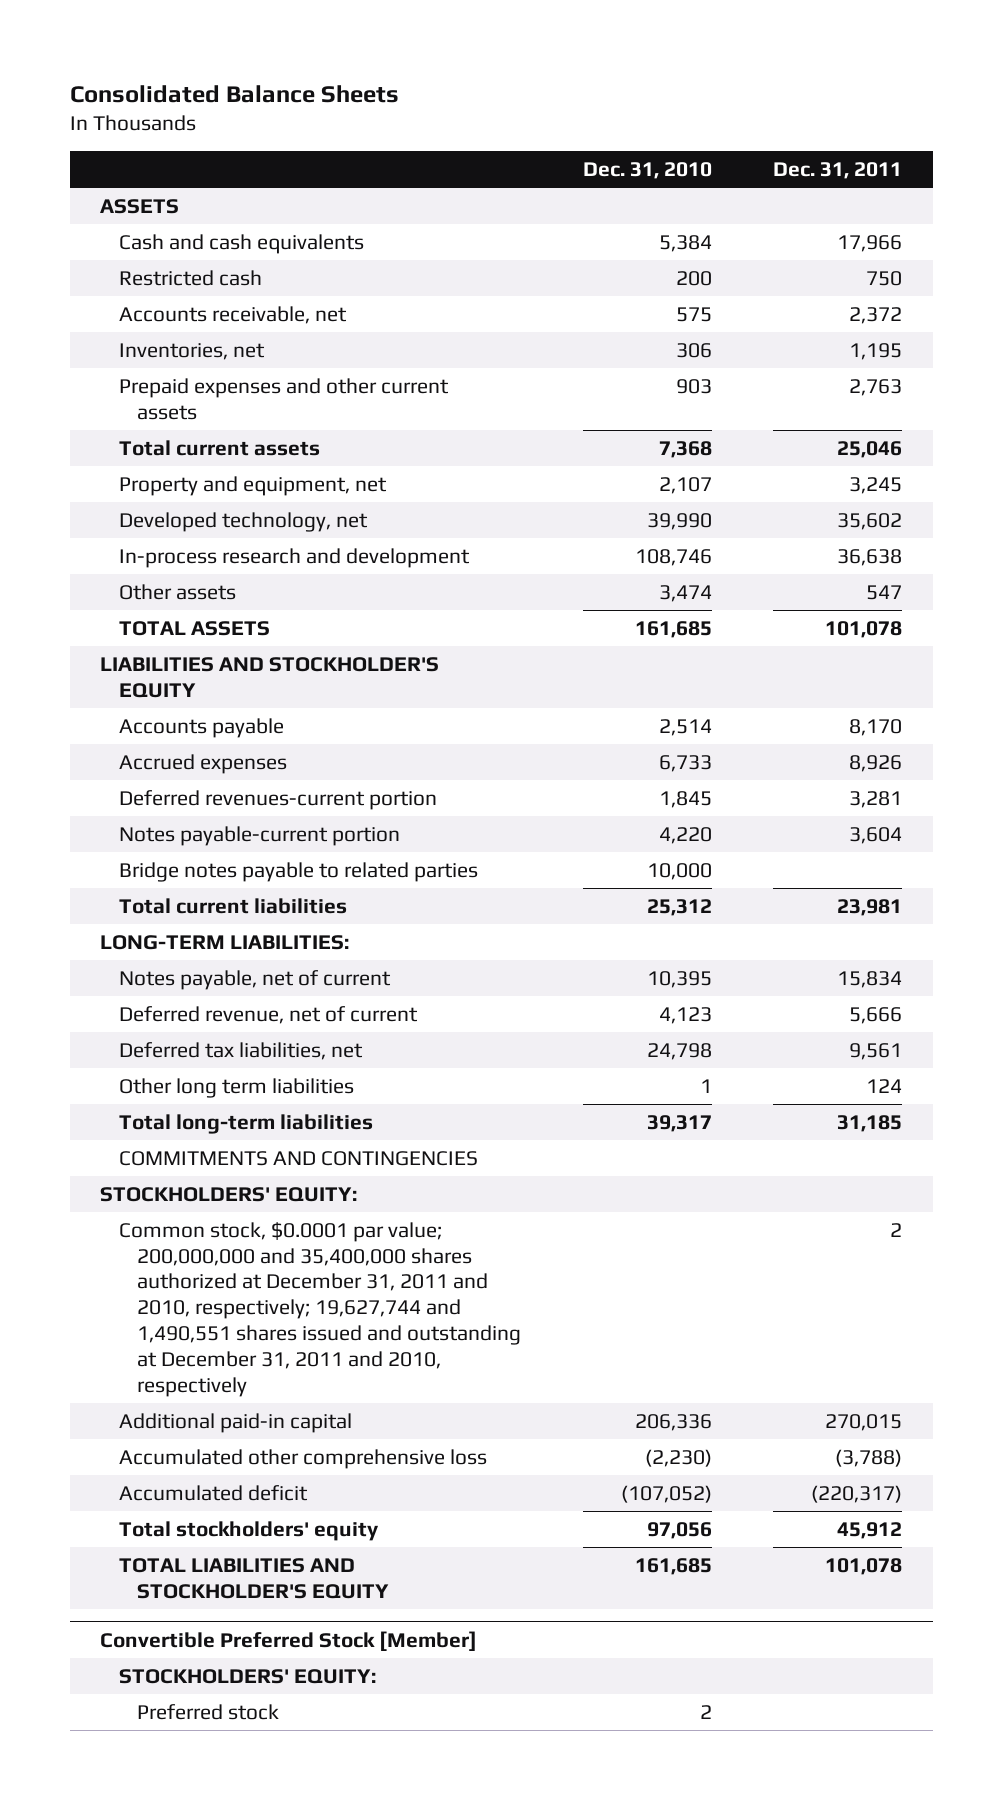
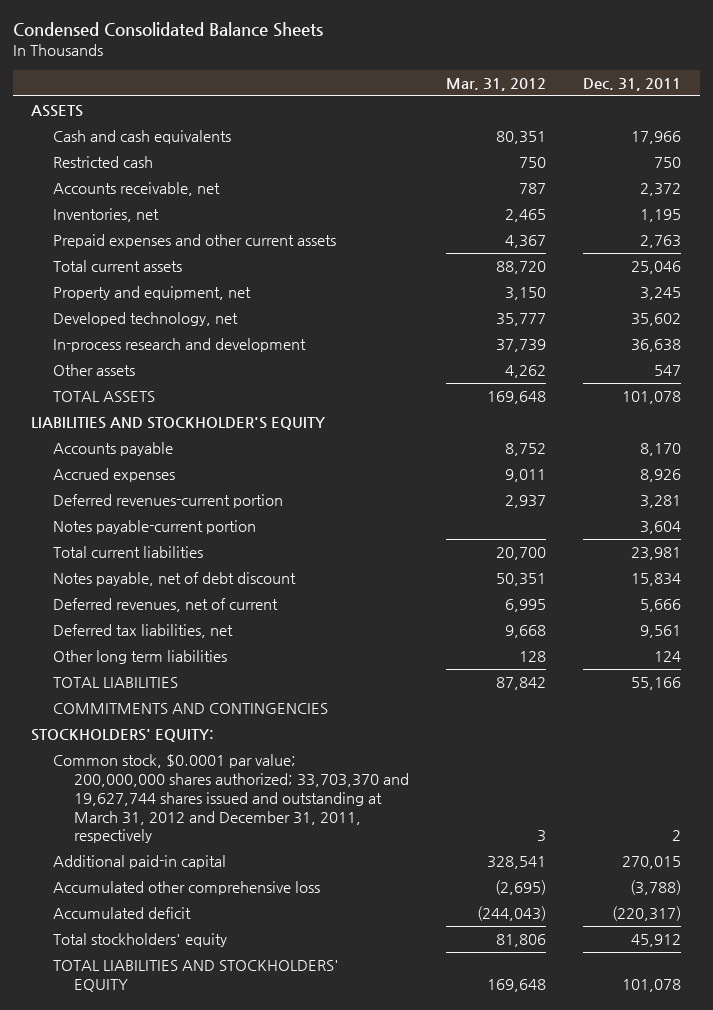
- Consolidated Balance Sheets
+ Condensed Consolidated Balance Sheets
- | Dec. 31, 2010 | Dec. 31, 2011
+ | Mar. 31, 2012 | Dec. 31, 2011
- Bridge notes payable to related parties | 10,000 |
- LONG-TERM LIABILITIES:
- Notes payable, net of current | 10,395 | 15,834
- Deferred revenue, net of current | 4,123 | 5,666
+ Notes payable, net of debt discount | 50,351 | 15,834
+ Deferred revenues, net of current | 6,995 | 5,666
- Total long-term liabilities | 39,317 | 31,185
+ TOTAL LIABILITIES | 87,842 | 55,166
- Common stock, $0.0001 par value; 200,000,000 and 35,400,000 shares authorized at December 31, 2011 and 2010, respectively; 19,627,744 and 1,490,551 shares issued and outstanding at December 31, 2011 and 2010, respectively | | 2
+ Common stock, $0.0001 par value; 200,000,000 shares authorized; 33,703,370 and 19,627,744 shares issued and outstanding at March 31, 2012 and December 31, 2011, respectively | 3 | 2
- TOTAL LIABILITIES AND STOCKHOLDER'S EQUITY | 161,685 | 101,078
- Convertible Preferred Stock [Member]
- STOCKHOLDERS' EQUITY:
- Preferred stock | 2 |
+ TOTAL LIABILITIES AND STOCKHOLDERS' EQUITY | 169,648 | 101,078

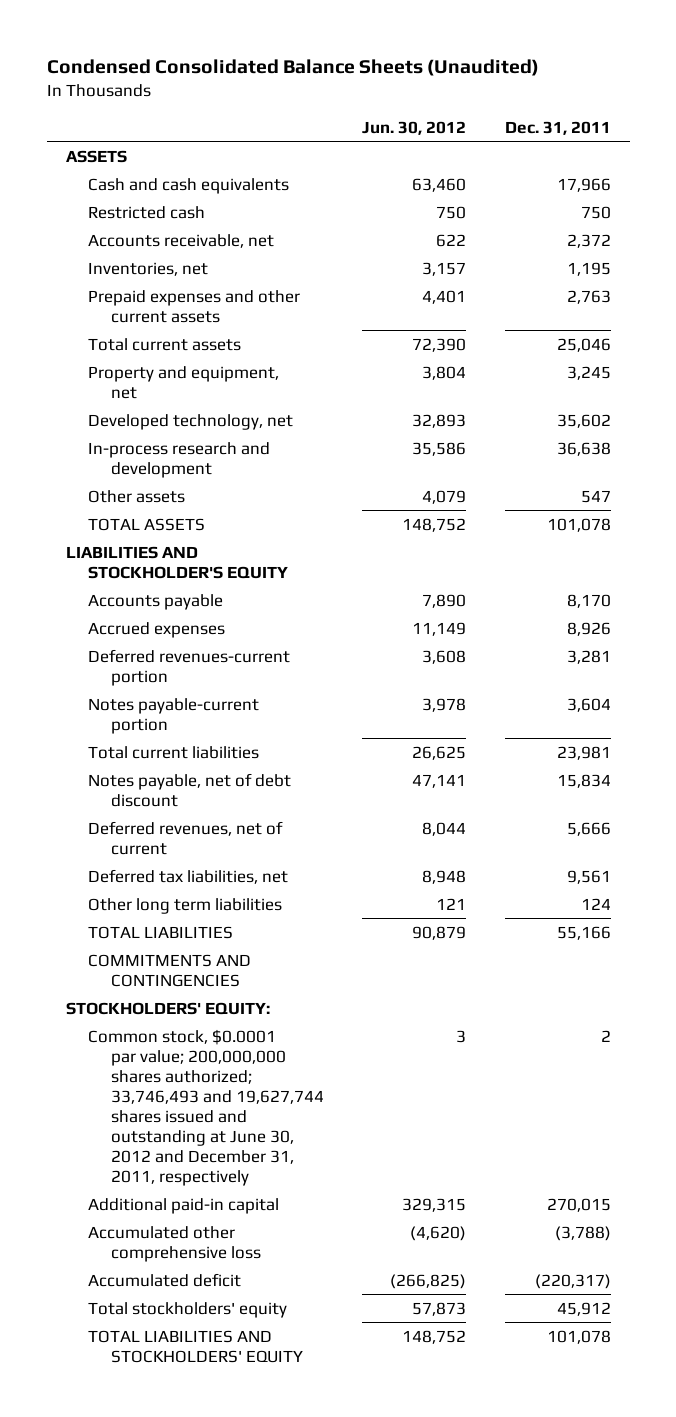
- Condensed Consolidated Balance Sheets
+ Condensed Consolidated Balance Sheets (Unaudited)
- | Mar. 31, 2012 | Dec. 31, 2011
+ | Jun. 30, 2012 | Dec. 31, 2011
- Common stock, $0.0001 par value; 200,000,000 shares authorized; 33,703,370 and 19,627,744 shares issued and outstanding at March 31, 2012 and December 31, 2011, respectively | 3 | 2
+ Common stock, $0.0001 par value; 200,000,000 shares authorized; 33,746,493 and 19,627,744 shares issued and outstanding at June 30, 2012 and December 31, 2011, respectively | 3 | 2

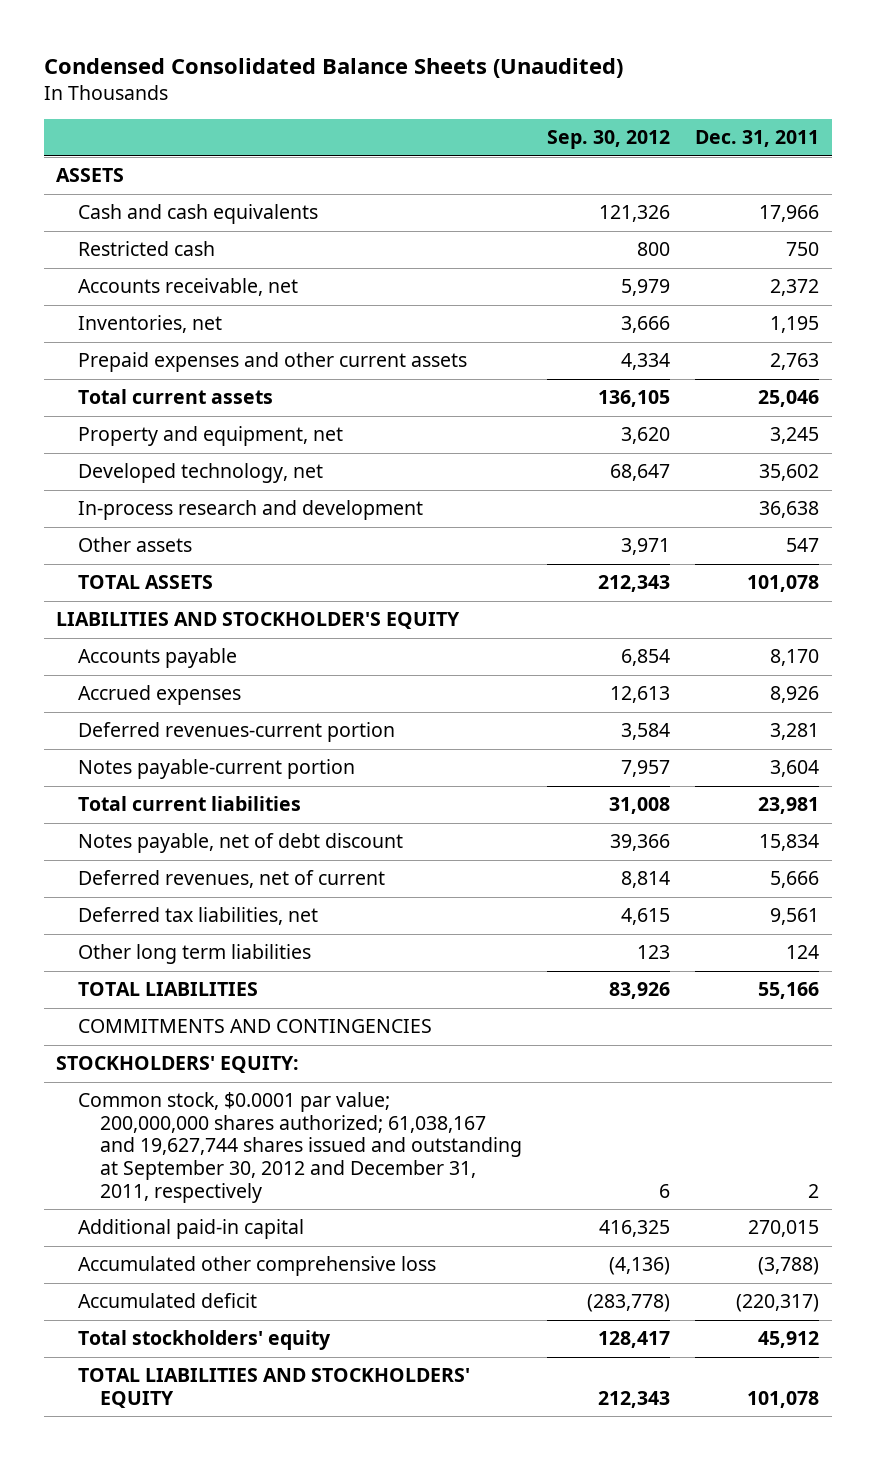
- | Jun. 30, 2012 | Dec. 31, 2011
+ | Sep. 30, 2012 | Dec. 31, 2011
- Common stock, $0.0001 par value; 200,000,000 shares authorized; 33,746,493 and 19,627,744 shares issued and outstanding at June 30, 2012 and December 31, 2011, respectively | 3 | 2
+ Common stock, $0.0001 par value; 200,000,000 shares authorized; 61,038,167 and 19,627,744 shares issued and outstanding at September 30, 2012 and December 31, 2011, respectively | 6 | 2

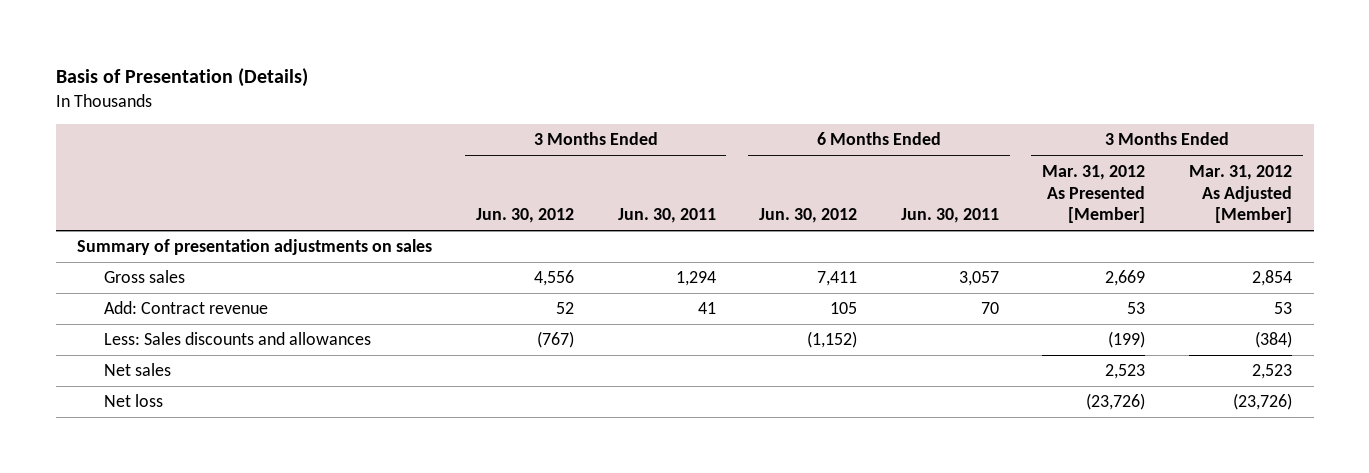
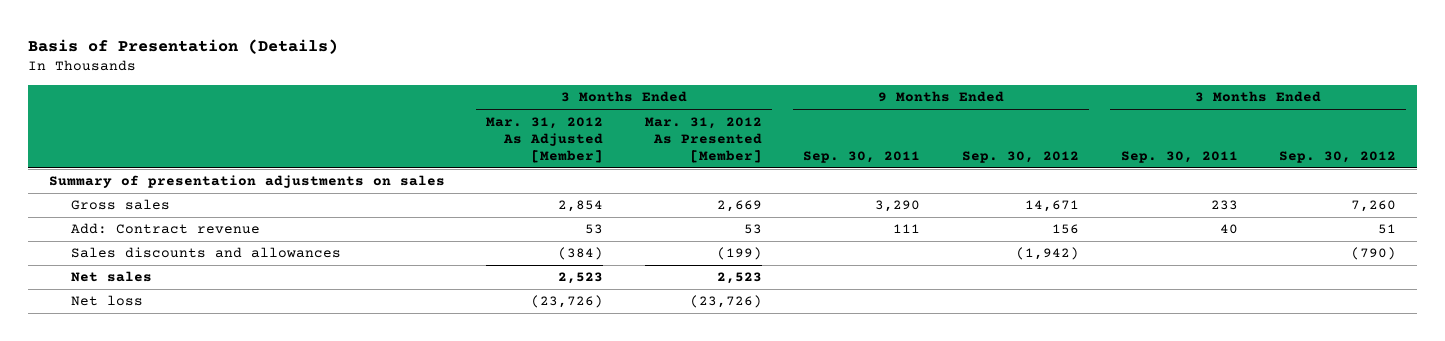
- | 3 Months Ended Jun. 30, 2012 | 3 Months Ended Jun. 30, 2011 | 6 Months Ended Jun. 30, 2012 | 6 Months Ended Jun. 30, 2011 | 3 Months Ended Mar. 31, 2012 As Presented [Member] | 3 Months Ended Mar. 31, 2012 As Adjusted [Member]
+ | 3 Months Ended Mar. 31, 2012 As Adjusted [Member] | 3 Months Ended Mar. 31, 2012 As Presented [Member] | 9 Months Ended Sep. 30, 2011 | 9 Months Ended Sep. 30, 2012 | 3 Months Ended Sep. 30, 2011 | 3 Months Ended Sep. 30, 2012
- Less: Sales discounts and allowances | (767) | | (1,152) | | (199) | (384)
+ Sales discounts and allowances | (384) | (199) | | (1,942) | | (790)

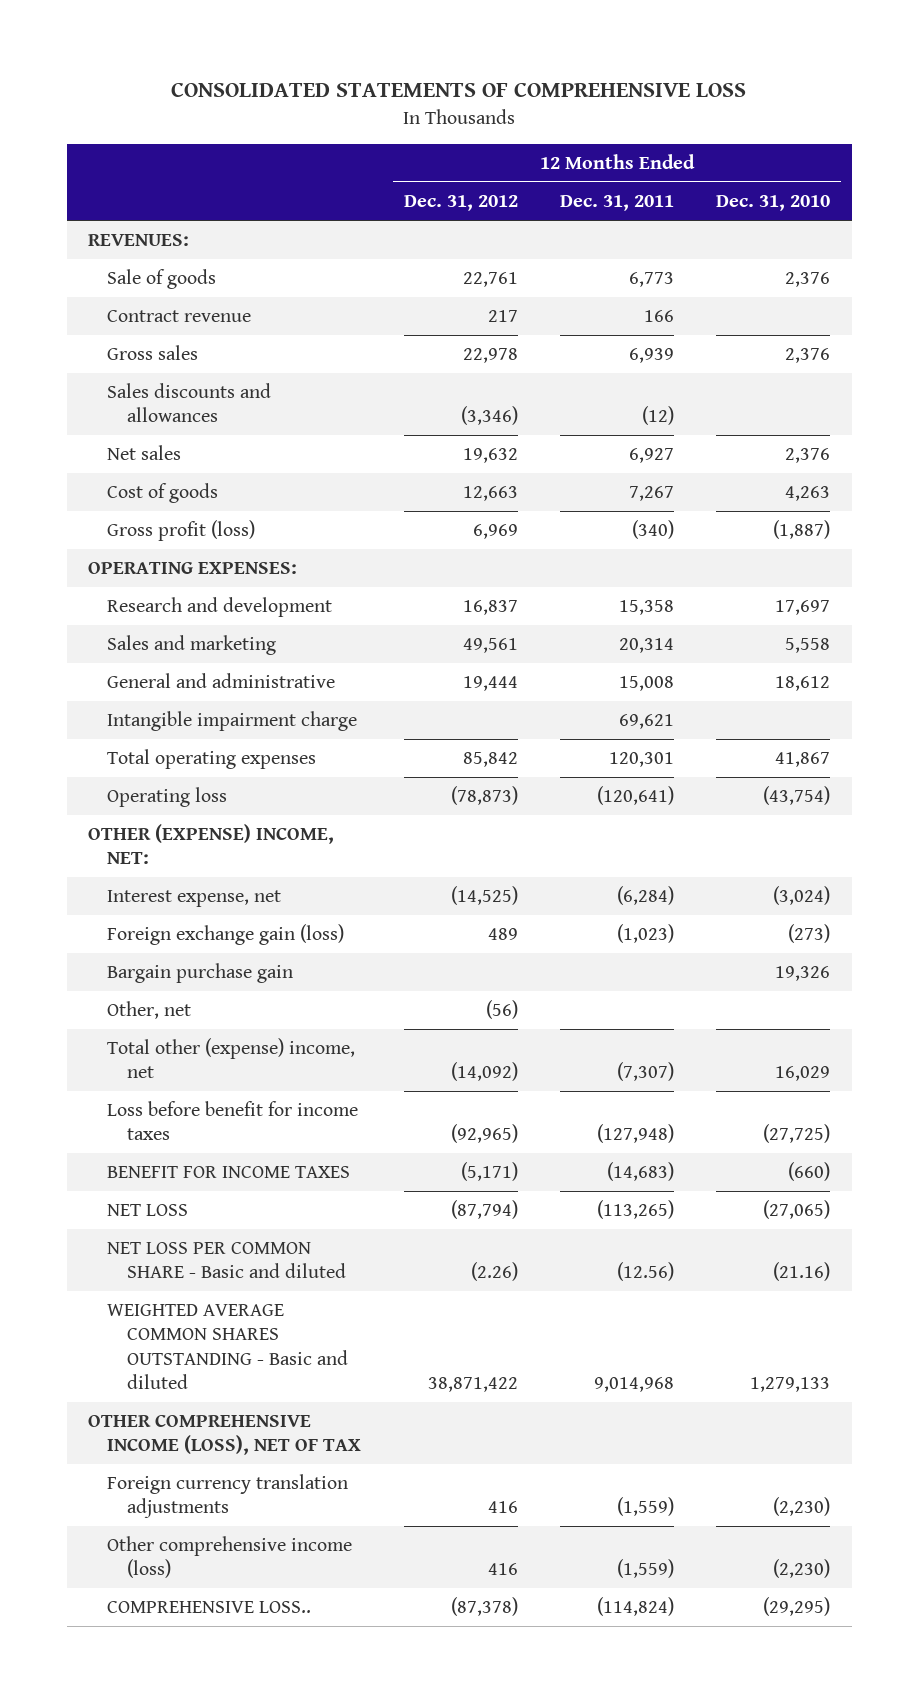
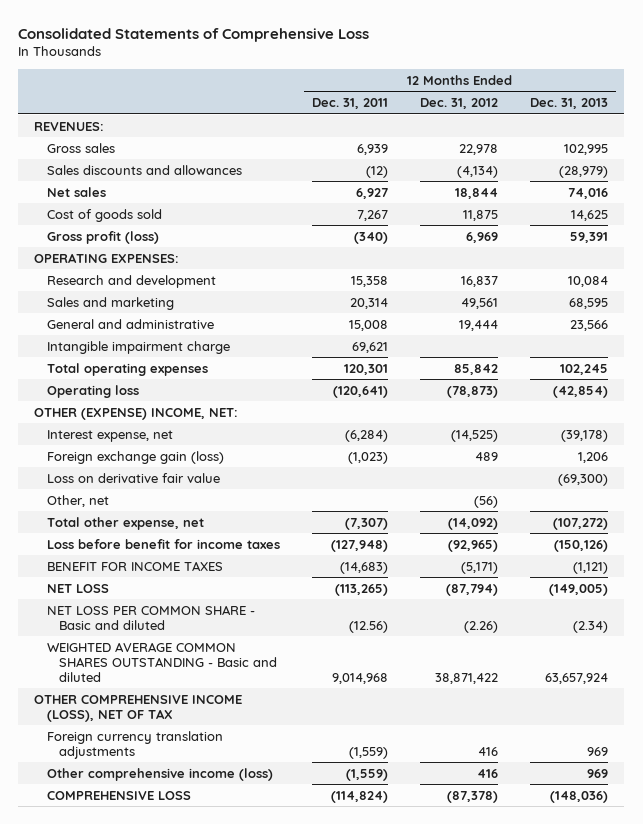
- CONSOLIDATED STATEMENTS OF COMPREHENSIVE LOSS
+ Consolidated Statements of Comprehensive Loss
- | 12 Months Ended Dec. 31, 2012 | 12 Months Ended Dec. 31, 2011 | 12 Months Ended Dec. 31, 2010
+ | 12 Months Ended Dec. 31, 2011 | 12 Months Ended Dec. 31, 2012 | 12 Months Ended Dec. 31, 2013
- Sale of goods | 22,761 | 6,773 | 2,376
- Contract revenue | 217 | 166 |
- Sales discounts and allowances | (3,346) | (12) |
- Net sales | 19,632 | 6,927 | 2,376
- Cost of goods | 12,663 | 7,267 | 4,263
+ Sales discounts and allowances | (12) | (4,134) | (28,979)
+ Net sales | 6,927 | 18,844 | 74,016
+ Cost of goods sold | 7,267 | 11,875 | 14,625
- Bargain purchase gain | | | 19,326
+ Loss on derivative fair value | | | (69,300)
- Total other (expense) income, net | (14,092) | (7,307) | 16,029
+ Total other expense, net | (7,307) | (14,092) | (107,272)
- COMPREHENSIVE LOSS.. | (87,378) | (114,824) | (29,295)
+ COMPREHENSIVE LOSS | (114,824) | (87,378) | (148,036)

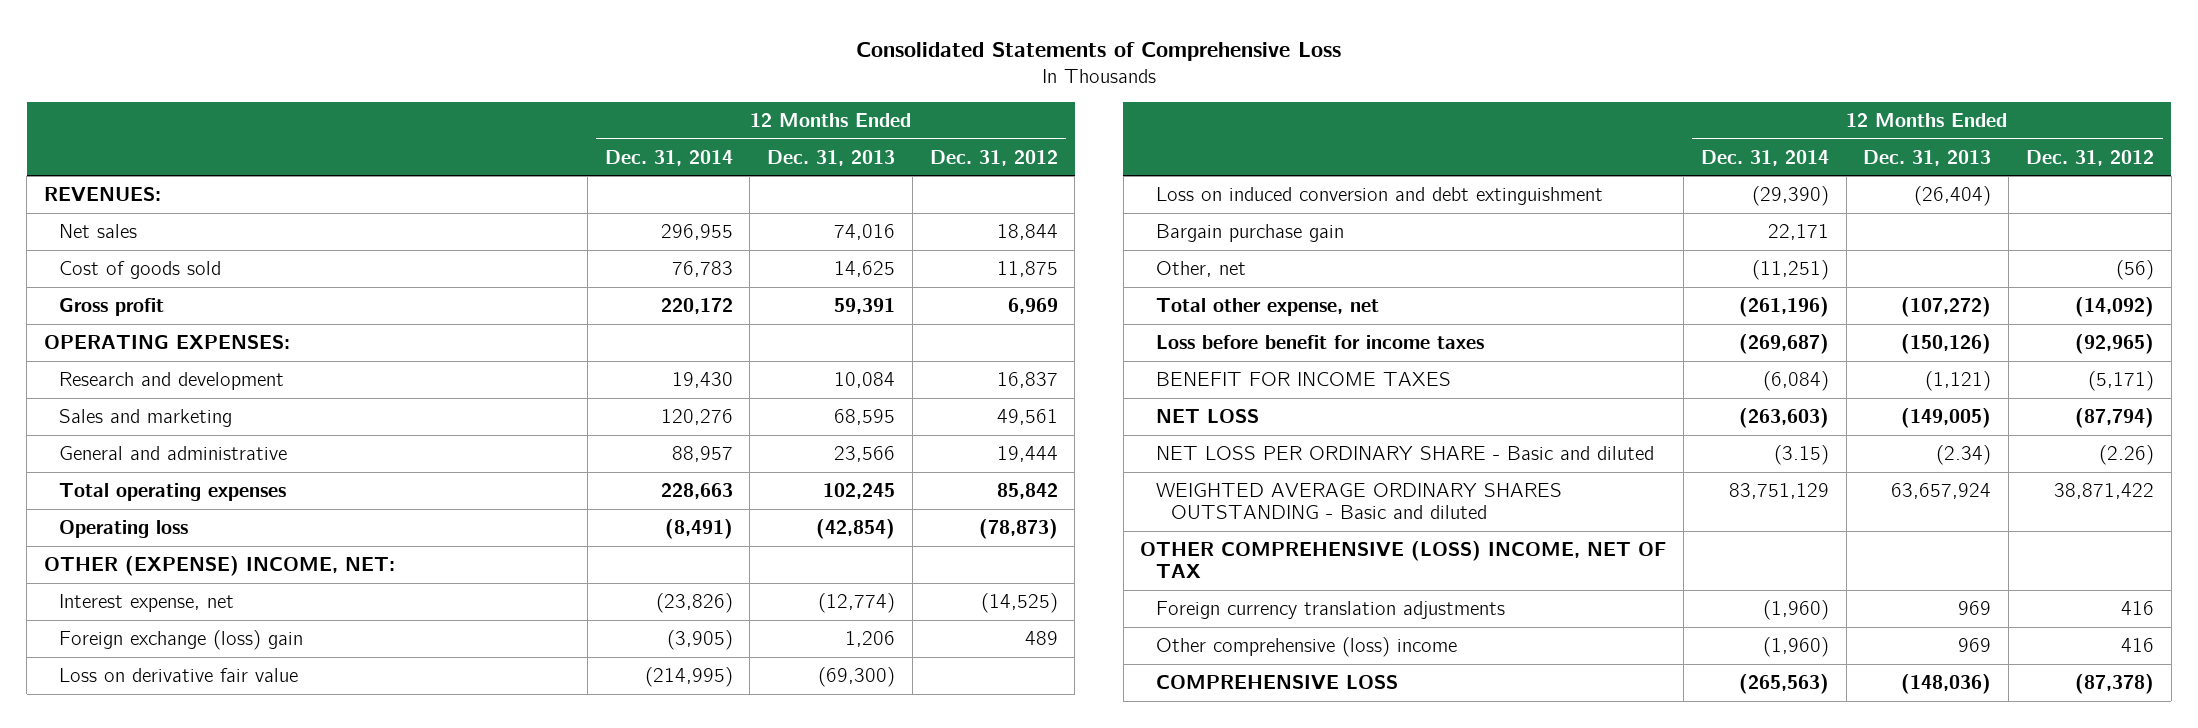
- | 12 Months Ended Dec. 31, 2011 | 12 Months Ended Dec. 31, 2012 | 12 Months Ended Dec. 31, 2013
+ | 12 Months Ended Dec. 31, 2014 | 12 Months Ended Dec. 31, 2013 | 12 Months Ended Dec. 31, 2012
- Gross sales | 6,939 | 22,978 | 102,995
- Sales discounts and allowances | (12) | (4,134) | (28,979)
- Gross profit (loss) | (340) | 6,969 | 59,391
+ Gross profit | 220,172 | 59,391 | 6,969
- Intangible impairment charge | 69,621 | |
- Interest expense, net | (6,284) | (14,525) | (39,178)
- Foreign exchange gain (loss) | (1,023) | 489 | 1,206
+ Interest expense, net | (23,826) | (12,774) | (14,525)
+ Foreign exchange (loss) gain | (3,905) | 1,206 | 489
+ Loss on induced conversion and debt extinguishment | (29,390) | (26,404) |
+ Bargain purchase gain | 22,171 | |
- NET LOSS PER COMMON SHARE - Basic and diluted | (12.56) | (2.26) | (2.34)
- WEIGHTED AVERAGE COMMON SHARES OUTSTANDING - Basic and diluted | 9,014,968 | 38,871,422 | 63,657,924
- OTHER COMPREHENSIVE INCOME (LOSS), NET OF TAX
+ NET LOSS PER ORDINARY SHARE - Basic and diluted | (3.15) | (2.34) | (2.26)
+ WEIGHTED AVERAGE ORDINARY SHARES OUTSTANDING - Basic and diluted | 83,751,129 | 63,657,924 | 38,871,422
+ OTHER COMPREHENSIVE (LOSS) INCOME, NET OF TAX
- Other comprehensive income (loss) | (1,559) | 416 | 969
+ Other comprehensive (loss) income | (1,960) | 969 | 416

